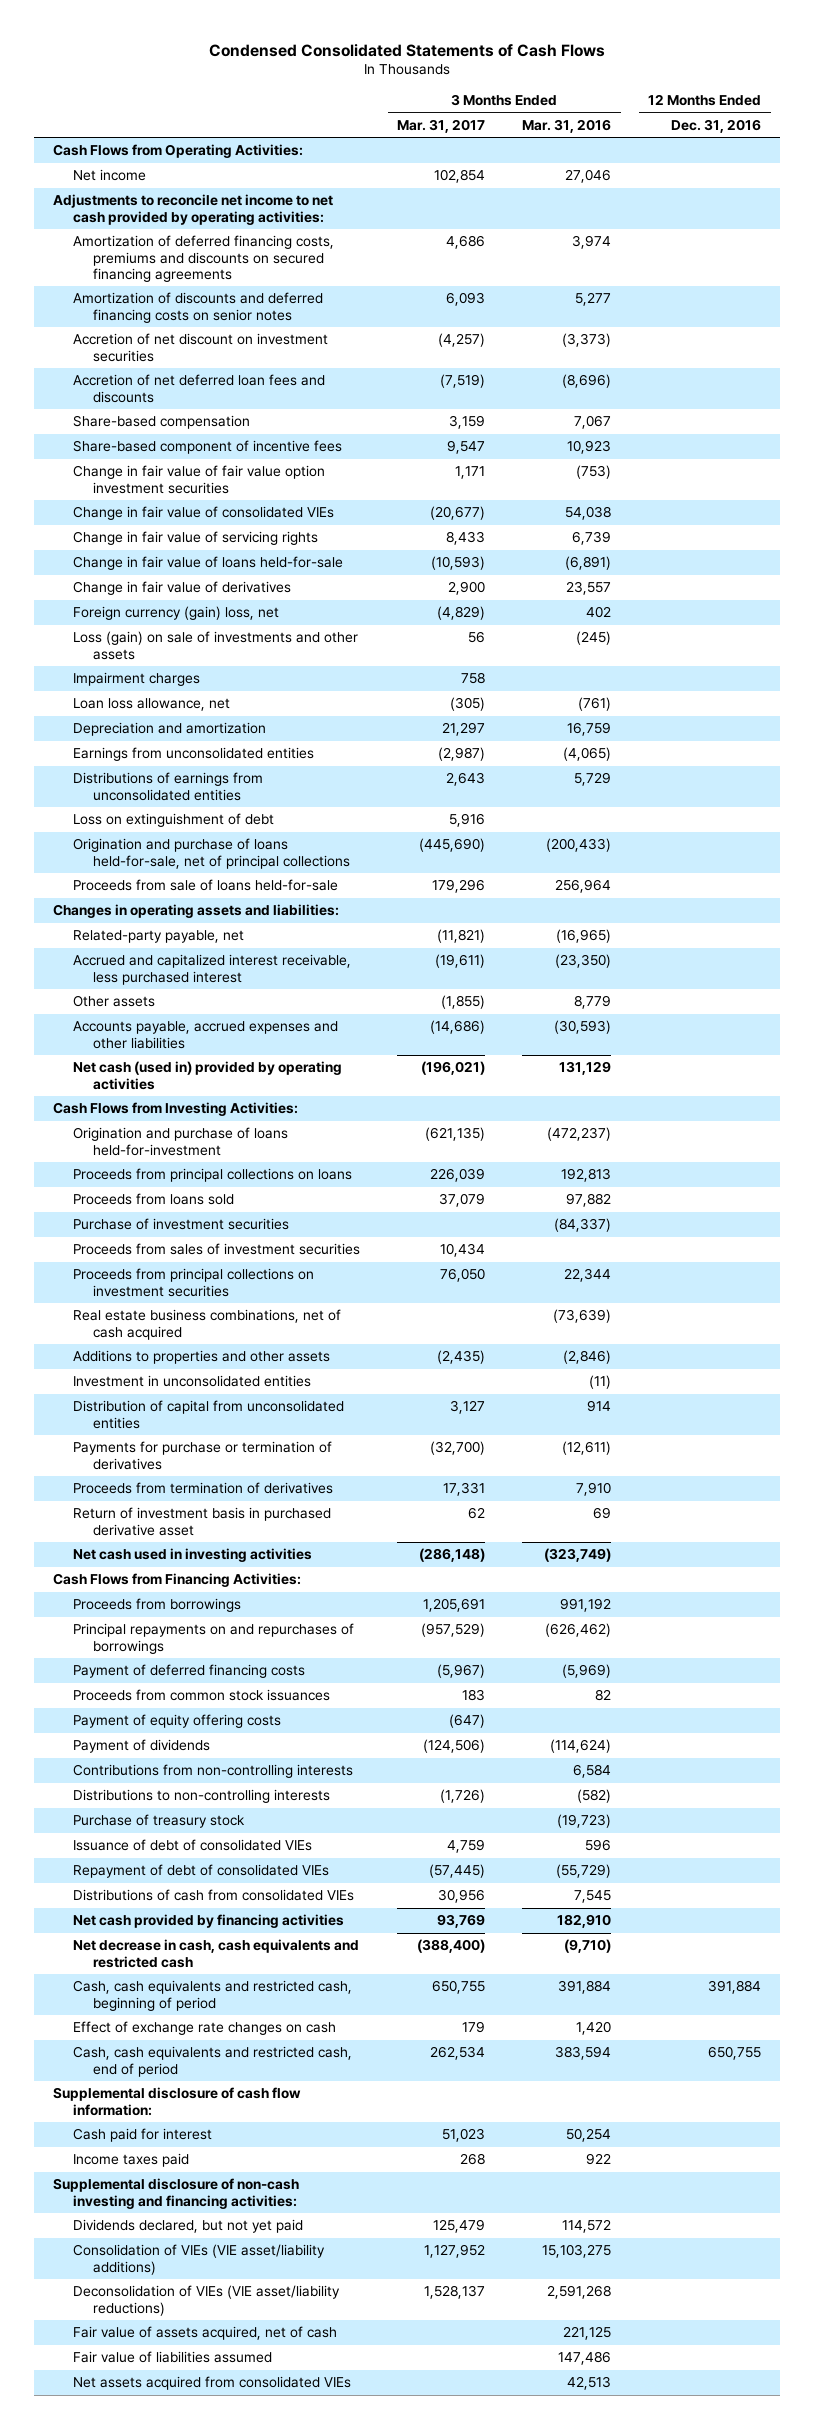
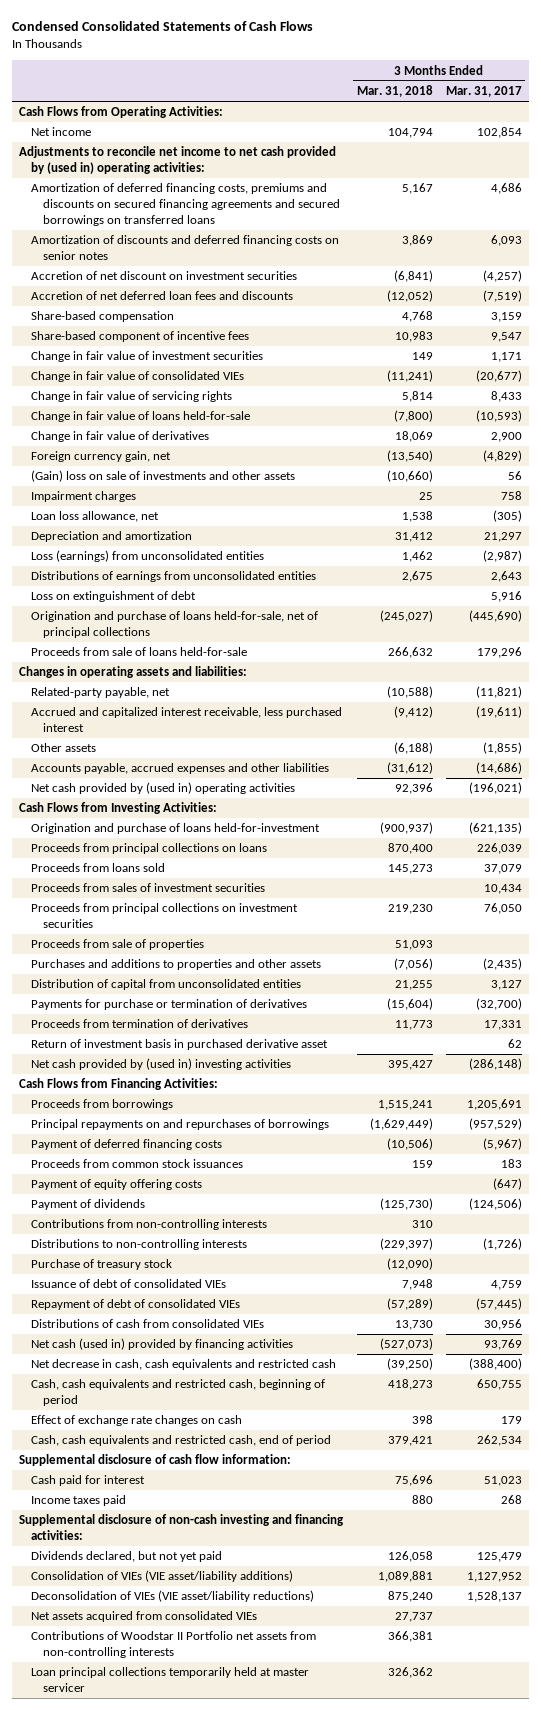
- | 3 Months Ended Mar. 31, 2017 | 3 Months Ended Mar. 31, 2016 | 12 Months Ended Dec. 31, 2016
+ | 3 Months Ended Mar. 31, 2018 | 3 Months Ended Mar. 31, 2017
- Adjustments to reconcile net income to net cash provided by operating activities:
- Amortization of deferred financing costs, premiums and discounts on secured financing agreements | 4,686 | 3,974 |
+ Adjustments to reconcile net income to net cash provided by (used in) operating activities:
+ Amortization of deferred financing costs, premiums and discounts on secured financing agreements and secured borrowings on transferred loans | 5,167 | 4,686
- Change in fair value of fair value option investment securities | 1,171 | (753) |
+ Change in fair value of investment securities | 149 | 1,171
- Foreign currency (gain) loss, net | (4,829) | 402 |
- Loss (gain) on sale of investments and other assets | 56 | (245) |
+ Foreign currency gain, net | (13,540) | (4,829)
+ (Gain) loss on sale of investments and other assets | (10,660) | 56
- Earnings from unconsolidated entities | (2,987) | (4,065) |
+ Loss (earnings) from unconsolidated entities | 1,462 | (2,987)
- Net cash (used in) provided by operating activities | (196,021) | 131,129 |
+ Net cash provided by (used in) operating activities | 92,396 | (196,021)
- Purchase of investment securities | | (84,337) |
- Real estate business combinations, net of cash acquired | | (73,639) |
- Additions to properties and other assets | (2,435) | (2,846) |
- Investment in unconsolidated entities | | (11) |
+ Proceeds from sale of properties | 51,093 |
+ Purchases and additions to properties and other assets | (7,056) | (2,435)
- Net cash used in investing activities | (286,148) | (323,749) |
+ Net cash provided by (used in) investing activities | 395,427 | (286,148)
- Net cash provided by financing activities | 93,769 | 182,910 |
+ Net cash (used in) provided by financing activities | (527,073) | 93,769
- Fair value of assets acquired, net of cash | | 221,125 |
- Fair value of liabilities assumed | | 147,486 |
+ Contributions of Woodstar II Portfolio net assets from non-controlling interests | 366,381 |
+ Loan principal collections temporarily held at master servicer | 326,362 |

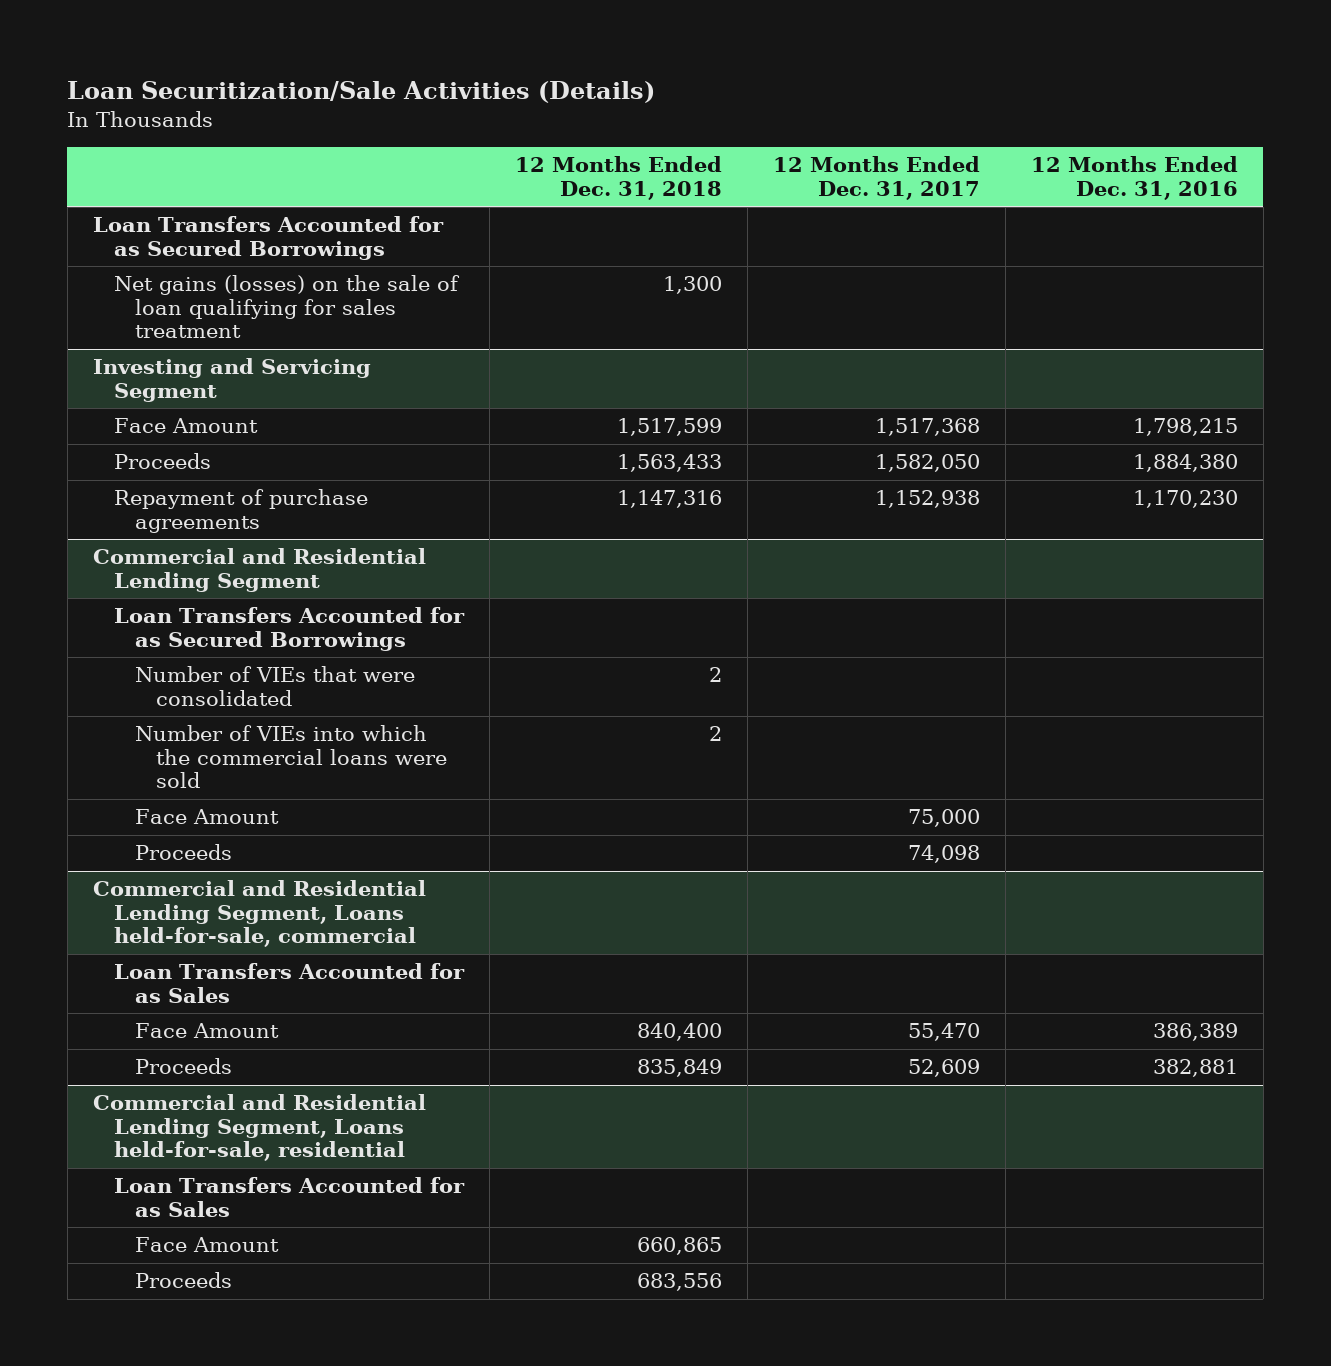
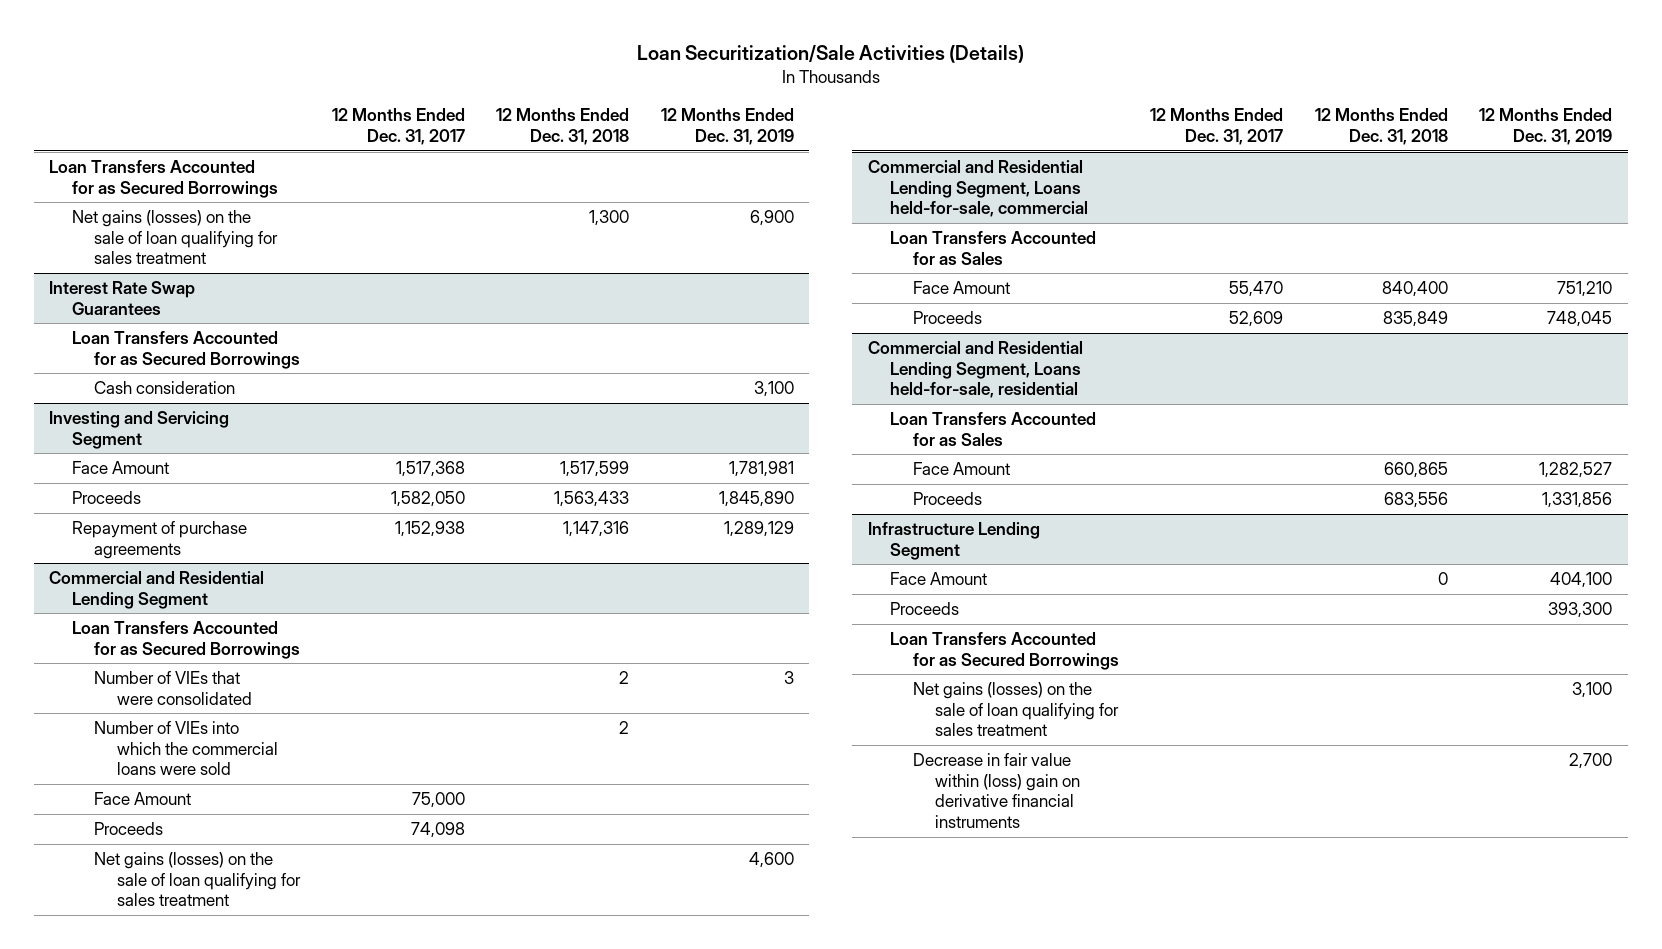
- | 12 Months Ended Dec. 31, 2018 | 12 Months Ended Dec. 31, 2017 | 12 Months Ended Dec. 31, 2016
+ | 12 Months Ended Dec. 31, 2017 | 12 Months Ended Dec. 31, 2018 | 12 Months Ended Dec. 31, 2019
+ Interest Rate Swap Guarantees
+ Loan Transfers Accounted for as Secured Borrowings
+ Cash consideration | | | 3,100
@ Commercial and Residential Lending Segment
+ Net gains (losses) on the sale of loan qualifying for sales treatment | | | 4,600
+ Infrastructure Lending Segment
+ Face Amount | | 0 | 404,100
+ Proceeds | | | 393,300
+ Loan Transfers Accounted for as Secured Borrowings
+ Net gains (losses) on the sale of loan qualifying for sales treatment | | | 3,100
+ Decrease in fair value within (loss) gain on derivative financial instruments | | | 2,700

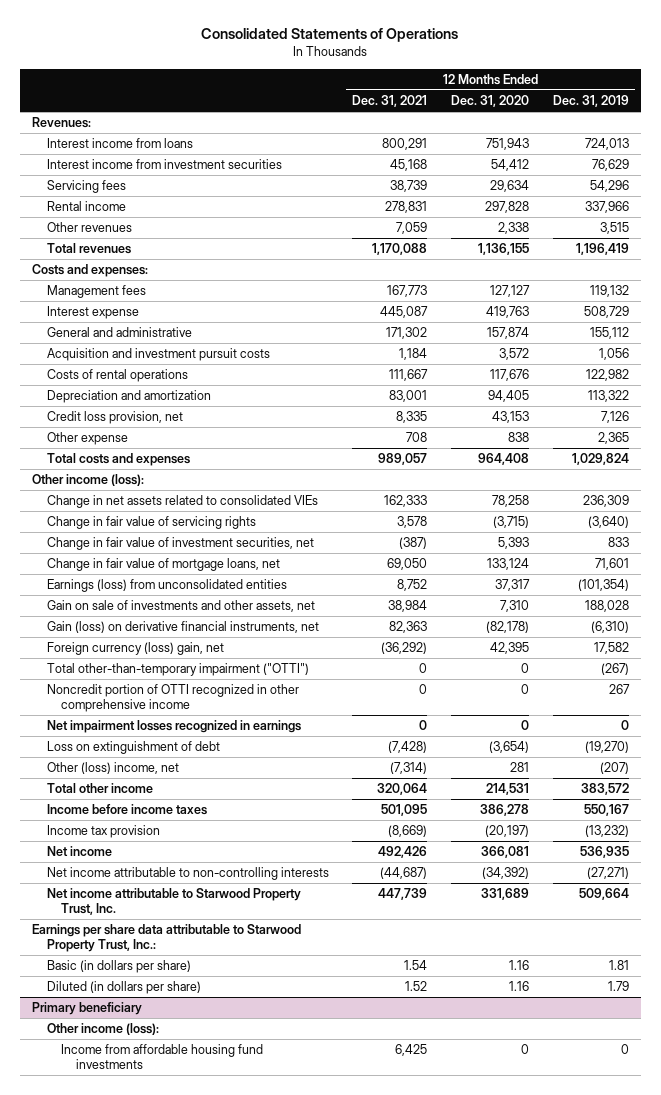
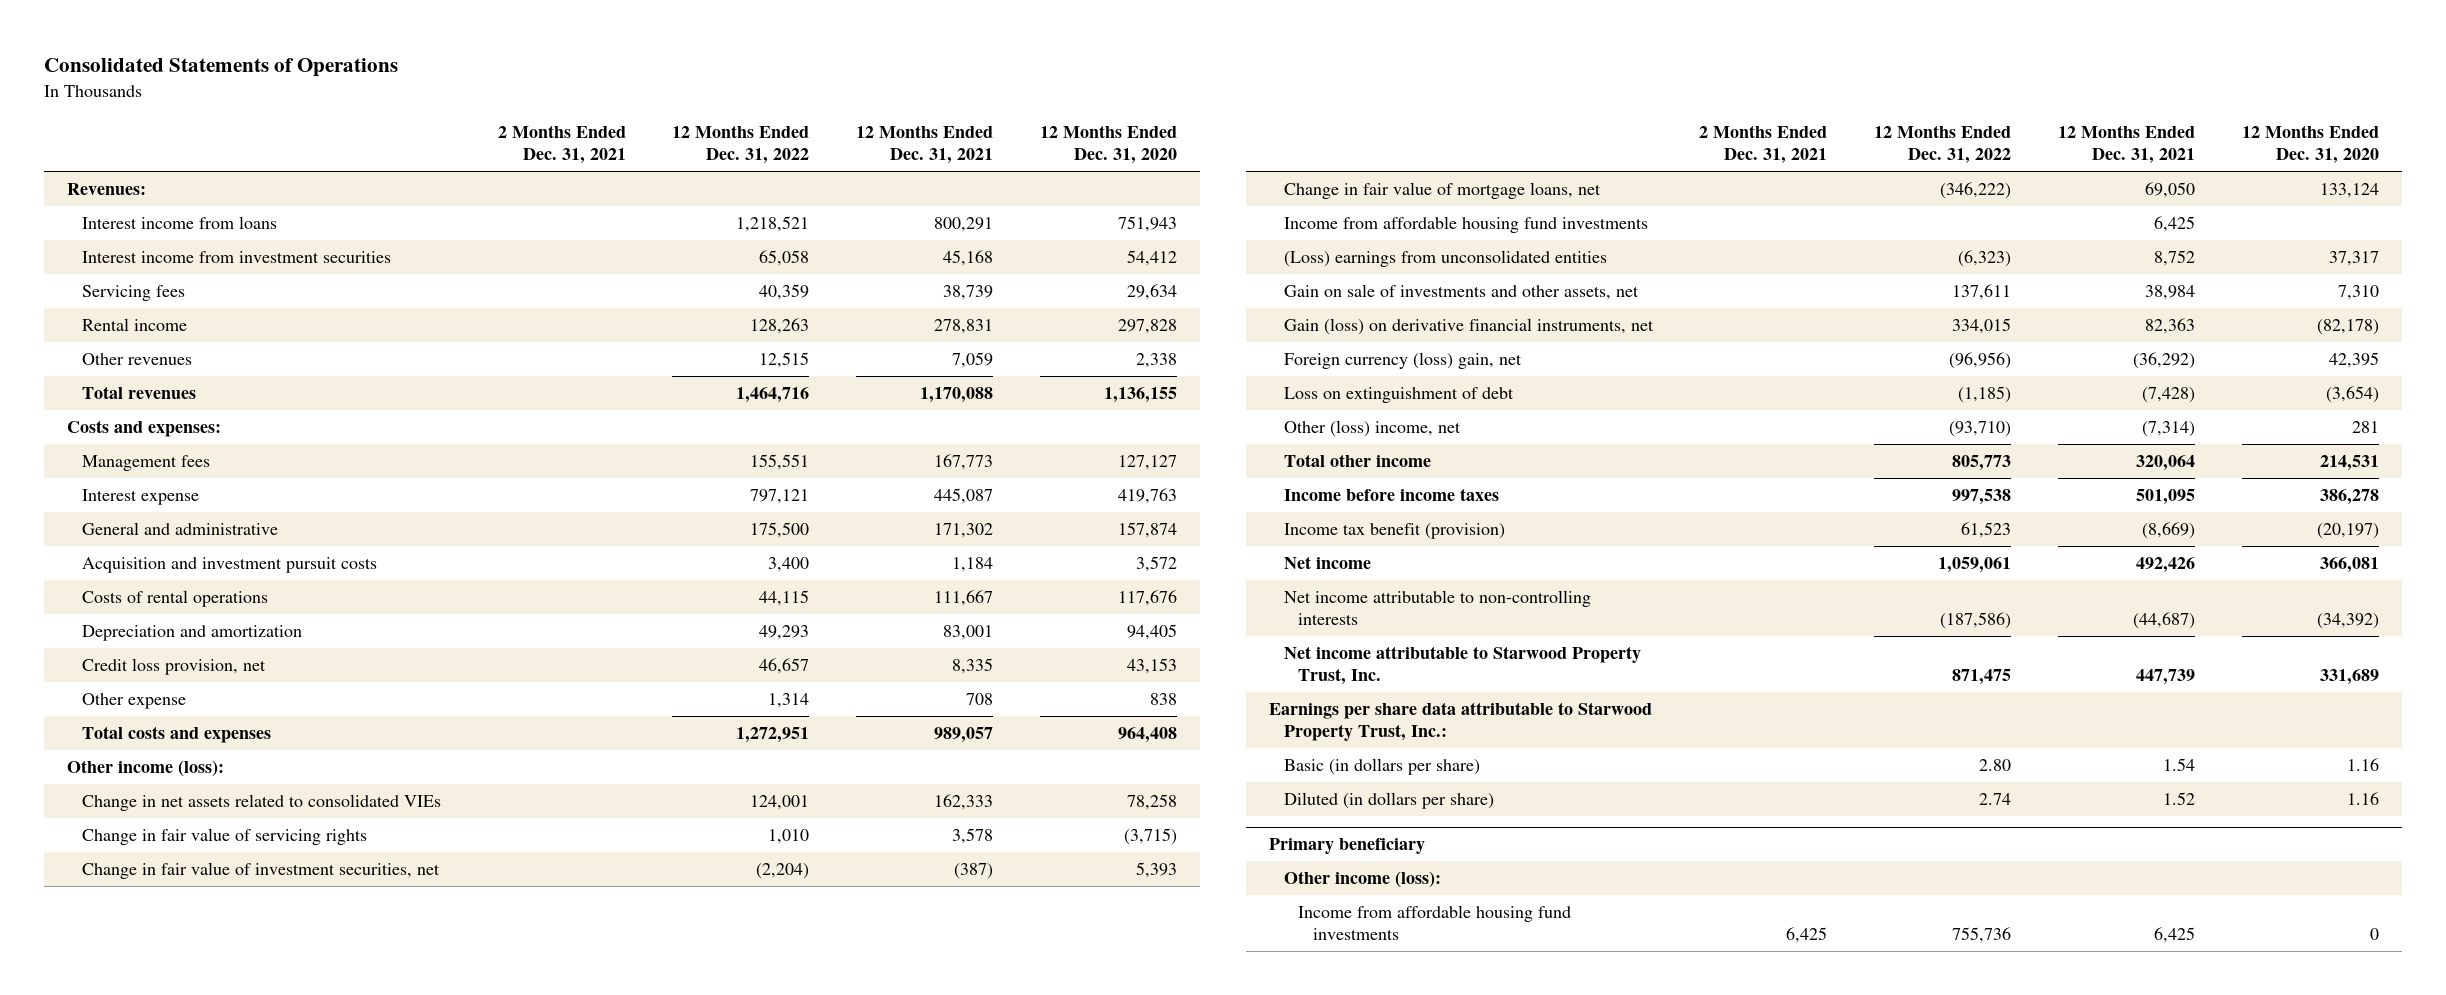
- | 12 Months Ended Dec. 31, 2021 | 12 Months Ended Dec. 31, 2020 | 12 Months Ended Dec. 31, 2019
+ | 2 Months Ended Dec. 31, 2021 | 12 Months Ended Dec. 31, 2022 | 12 Months Ended Dec. 31, 2021 | 12 Months Ended Dec. 31, 2020
- Earnings (loss) from unconsolidated entities | 8,752 | 37,317 | (101,354)
+ Income from affordable housing fund investments | | | 6,425 |
+ (Loss) earnings from unconsolidated entities | | (6,323) | 8,752 | 37,317
- Total other-than-temporary impairment ("OTTI") | 0 | 0 | (267)
- Noncredit portion of OTTI recognized in other comprehensive income | 0 | 0 | 267
- Net impairment losses recognized in earnings | 0 | 0 | 0
- Income tax provision | (8,669) | (20,197) | (13,232)
+ Income tax benefit (provision) | | 61,523 | (8,669) | (20,197)

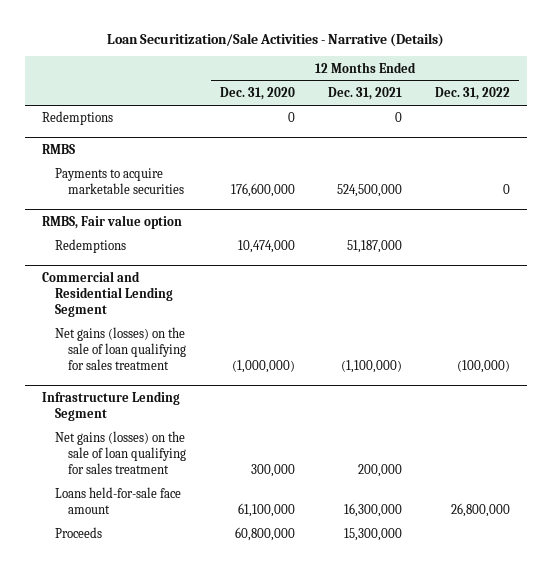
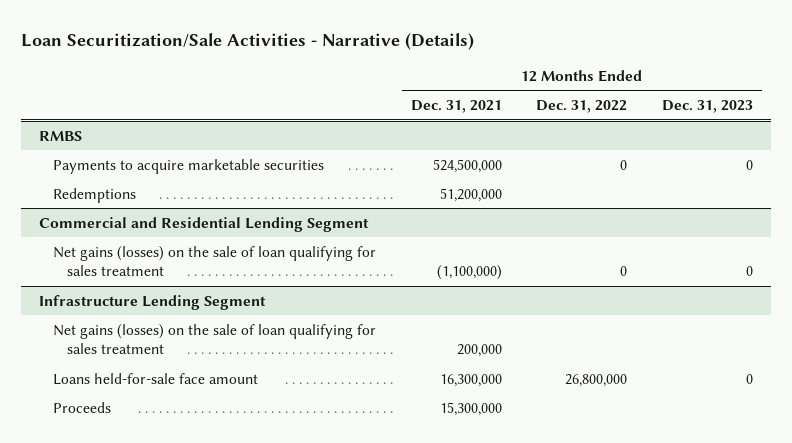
- | 12 Months Ended Dec. 31, 2020 | 12 Months Ended Dec. 31, 2021 | 12 Months Ended Dec. 31, 2022
+ | 12 Months Ended Dec. 31, 2021 | 12 Months Ended Dec. 31, 2022 | 12 Months Ended Dec. 31, 2023
- Redemptions | 0 | 0 |
- RMBS, Fair value option
- Redemptions | 10,474,000 | 51,187,000 |
@ RMBS
+ Redemptions | 51,200,000 | |
@ Commercial and Residential Lending Segment
- Net gains (losses) on the sale of loan qualifying for sales treatment | (1,000,000) | (1,100,000) | (100,000)
+ Net gains (losses) on the sale of loan qualifying for sales treatment | (1,100,000) | 0 | 0

